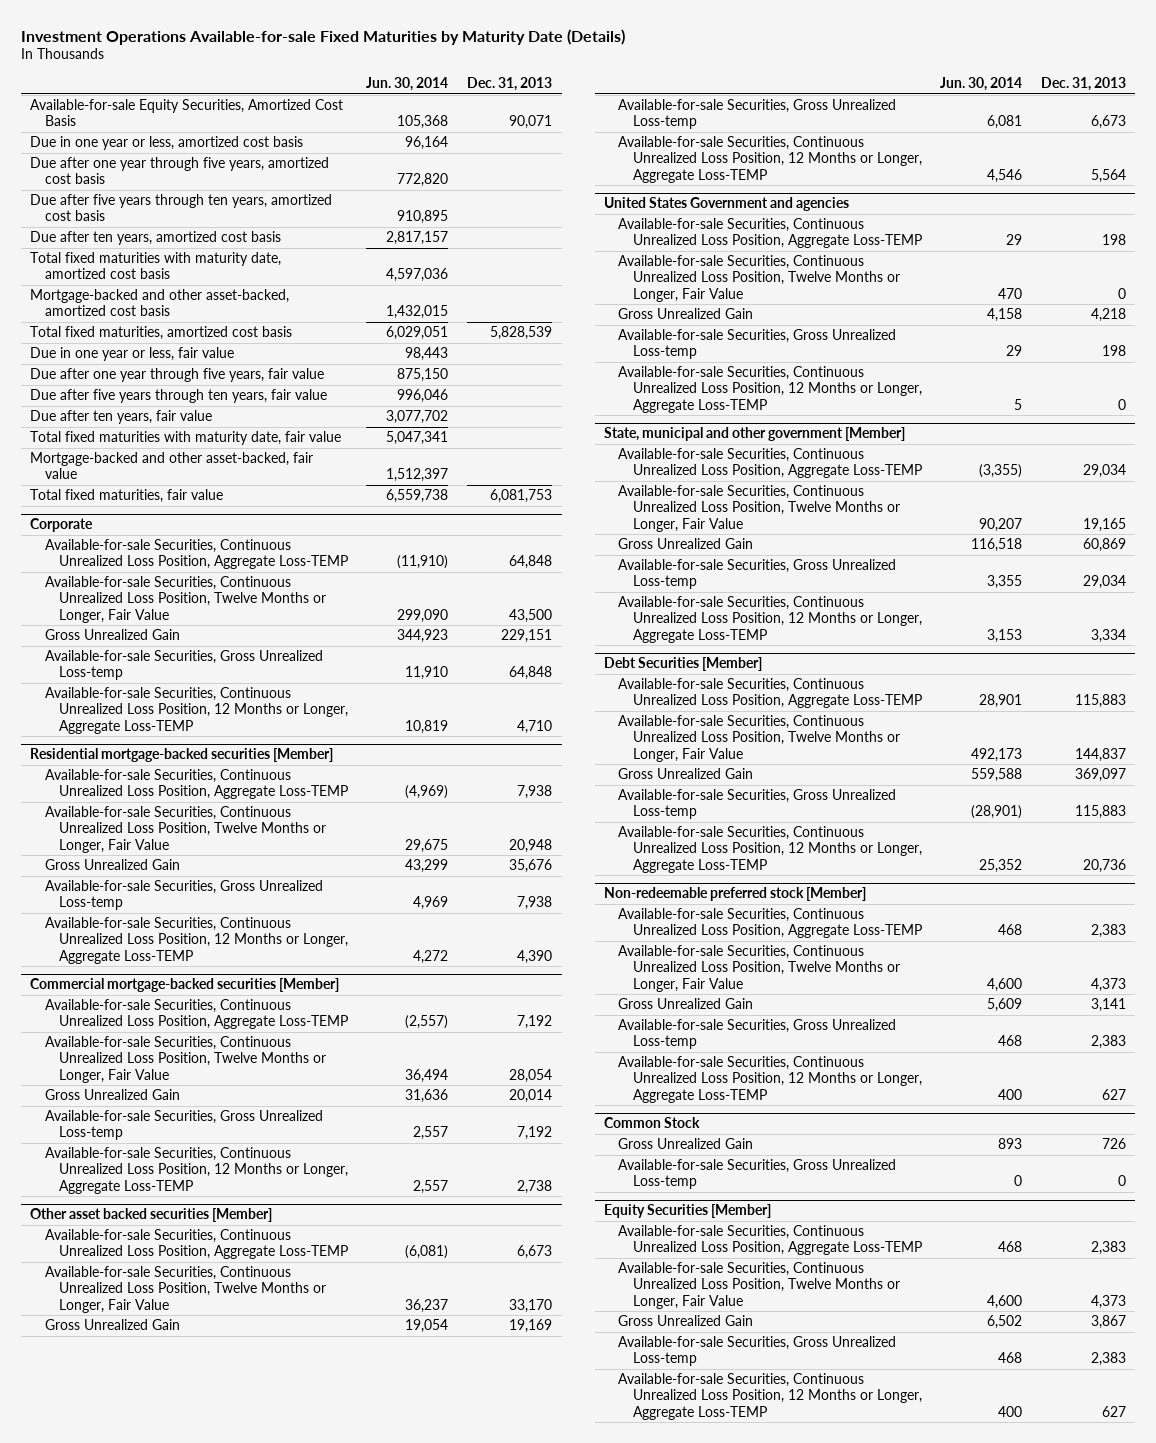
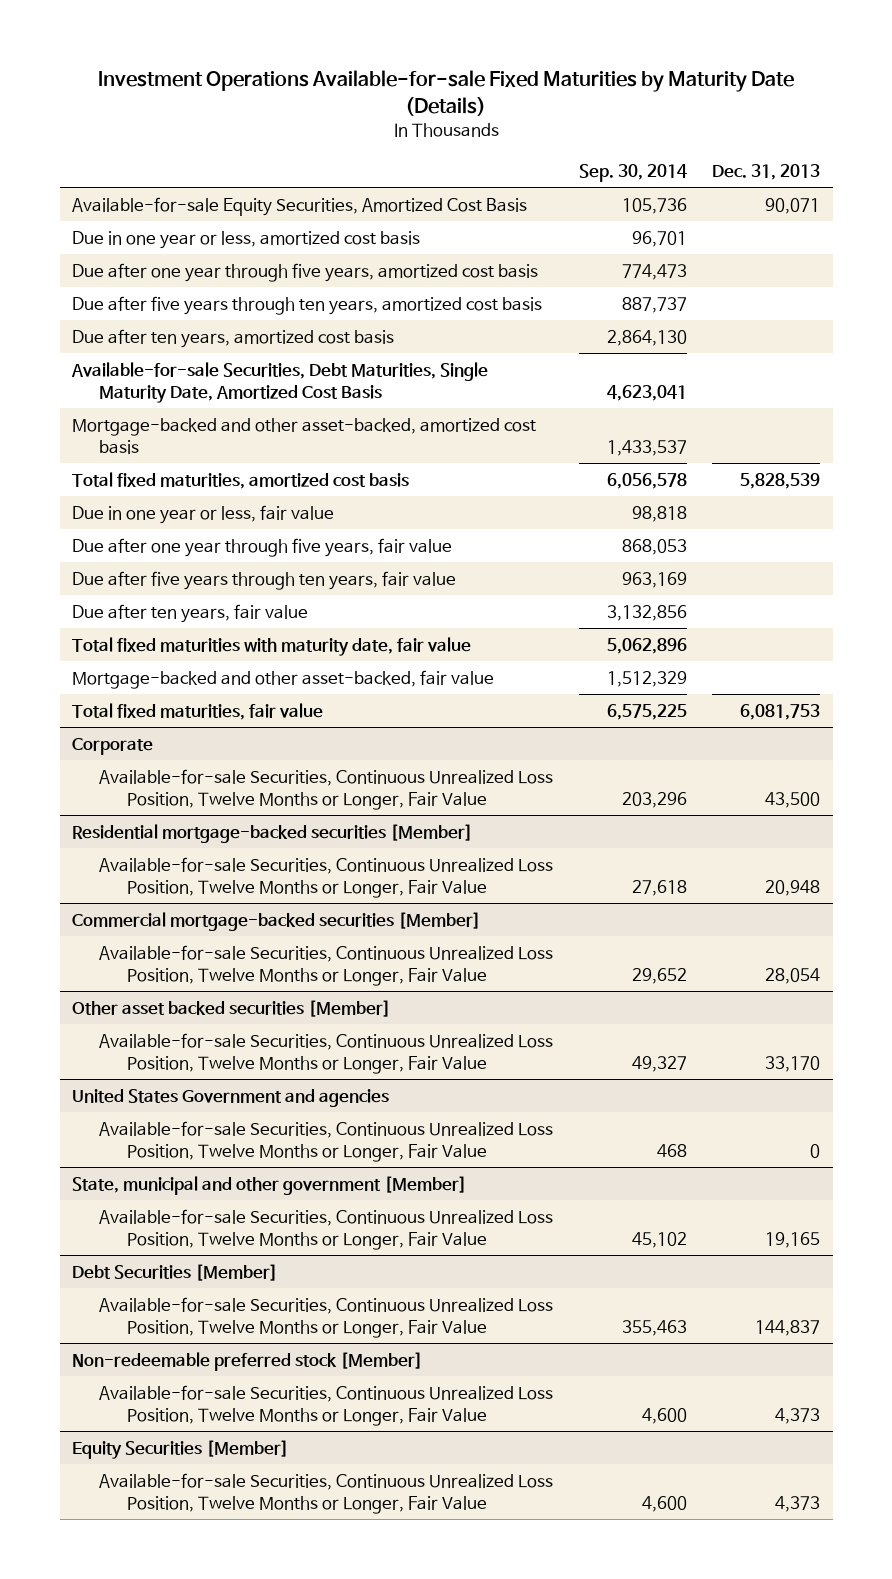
- | Jun. 30, 2014 | Dec. 31, 2013
+ | Sep. 30, 2014 | Dec. 31, 2013
- Total fixed maturities with maturity date, amortized cost basis | 4,597,036 |
+ Available-for-sale Securities, Debt Maturities, Single Maturity Date, Amortized Cost Basis | 4,623,041 |
@ Corporate
- Available-for-sale Securities, Continuous Unrealized Loss Position, Aggregate Loss-TEMP | (11,910) | 64,848
- Gross Unrealized Gain | 344,923 | 229,151
- Available-for-sale Securities, Gross Unrealized Loss-temp | 11,910 | 64,848
- Available-for-sale Securities, Continuous Unrealized Loss Position, 12 Months or Longer, Aggregate Loss-TEMP | 10,819 | 4,710
@ Residential mortgage-backed securities [Member]
- Available-for-sale Securities, Continuous Unrealized Loss Position, Aggregate Loss-TEMP | (4,969) | 7,938
- Gross Unrealized Gain | 43,299 | 35,676
- Available-for-sale Securities, Gross Unrealized Loss-temp | 4,969 | 7,938
- Available-for-sale Securities, Continuous Unrealized Loss Position, 12 Months or Longer, Aggregate Loss-TEMP | 4,272 | 4,390
@ Commercial mortgage-backed securities [Member]
- Available-for-sale Securities, Continuous Unrealized Loss Position, Aggregate Loss-TEMP | (2,557) | 7,192
- Gross Unrealized Gain | 31,636 | 20,014
- Available-for-sale Securities, Gross Unrealized Loss-temp | 2,557 | 7,192
- Available-for-sale Securities, Continuous Unrealized Loss Position, 12 Months or Longer, Aggregate Loss-TEMP | 2,557 | 2,738
@ Other asset backed securities [Member]
- Available-for-sale Securities, Continuous Unrealized Loss Position, Aggregate Loss-TEMP | (6,081) | 6,673
- Gross Unrealized Gain | 19,054 | 19,169
- Available-for-sale Securities, Gross Unrealized Loss-temp | 6,081 | 6,673
- Available-for-sale Securities, Continuous Unrealized Loss Position, 12 Months or Longer, Aggregate Loss-TEMP | 4,546 | 5,564
@ United States Government and agencies
- Available-for-sale Securities, Continuous Unrealized Loss Position, Aggregate Loss-TEMP | 29 | 198
- Gross Unrealized Gain | 4,158 | 4,218
- Available-for-sale Securities, Gross Unrealized Loss-temp | 29 | 198
- Available-for-sale Securities, Continuous Unrealized Loss Position, 12 Months or Longer, Aggregate Loss-TEMP | 5 | 0
@ State, municipal and other government [Member]
- Available-for-sale Securities, Continuous Unrealized Loss Position, Aggregate Loss-TEMP | (3,355) | 29,034
- Gross Unrealized Gain | 116,518 | 60,869
- Available-for-sale Securities, Gross Unrealized Loss-temp | 3,355 | 29,034
- Available-for-sale Securities, Continuous Unrealized Loss Position, 12 Months or Longer, Aggregate Loss-TEMP | 3,153 | 3,334
@ Debt Securities [Member]
- Available-for-sale Securities, Continuous Unrealized Loss Position, Aggregate Loss-TEMP | 28,901 | 115,883
- Gross Unrealized Gain | 559,588 | 369,097
- Available-for-sale Securities, Gross Unrealized Loss-temp | (28,901) | 115,883
- Available-for-sale Securities, Continuous Unrealized Loss Position, 12 Months or Longer, Aggregate Loss-TEMP | 25,352 | 20,736
@ Non-redeemable preferred stock [Member]
- Available-for-sale Securities, Continuous Unrealized Loss Position, Aggregate Loss-TEMP | 468 | 2,383
- Gross Unrealized Gain | 5,609 | 3,141
- Available-for-sale Securities, Gross Unrealized Loss-temp | 468 | 2,383
- Available-for-sale Securities, Continuous Unrealized Loss Position, 12 Months or Longer, Aggregate Loss-TEMP | 400 | 627
- Common Stock
- Gross Unrealized Gain | 893 | 726
- Available-for-sale Securities, Gross Unrealized Loss-temp | 0 | 0
@ Equity Securities [Member]
- Available-for-sale Securities, Continuous Unrealized Loss Position, Aggregate Loss-TEMP | 468 | 2,383
- Gross Unrealized Gain | 6,502 | 3,867
- Available-for-sale Securities, Gross Unrealized Loss-temp | 468 | 2,383
- Available-for-sale Securities, Continuous Unrealized Loss Position, 12 Months or Longer, Aggregate Loss-TEMP | 400 | 627

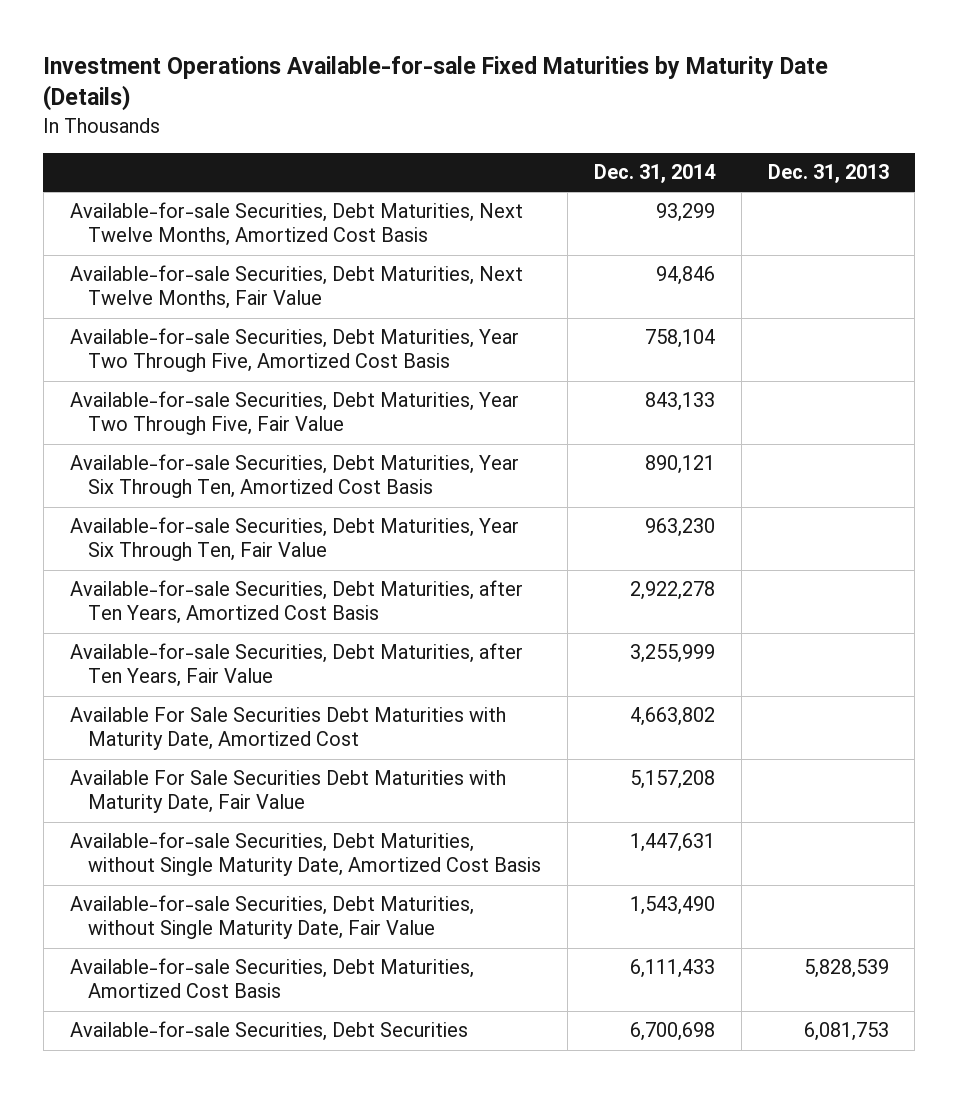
- | Sep. 30, 2014 | Dec. 31, 2013
+ | Dec. 31, 2014 | Dec. 31, 2013
- Available-for-sale Equity Securities, Amortized Cost Basis | 105,736 | 90,071
- Due in one year or less, amortized cost basis | 96,701 |
- Due after one year through five years, amortized cost basis | 774,473 |
- Due after five years through ten years, amortized cost basis | 887,737 |
- Due after ten years, amortized cost basis | 2,864,130 |
- Available-for-sale Securities, Debt Maturities, Single Maturity Date, Amortized Cost Basis | 4,623,041 |
- Mortgage-backed and other asset-backed, amortized cost basis | 1,433,537 |
- Total fixed maturities, amortized cost basis | 6,056,578 | 5,828,539
- Due in one year or less, fair value | 98,818 |
- Due after one year through five years, fair value | 868,053 |
- Due after five years through ten years, fair value | 963,169 |
- Due after ten years, fair value | 3,132,856 |
- Total fixed maturities with maturity date, fair value | 5,062,896 |
- Mortgage-backed and other asset-backed, fair value | 1,512,329 |
- Total fixed maturities, fair value | 6,575,225 | 6,081,753
- Corporate
- Available-for-sale Securities, Continuous Unrealized Loss Position, Twelve Months or Longer, Fair Value | 203,296 | 43,500
- Residential mortgage-backed securities [Member]
- Available-for-sale Securities, Continuous Unrealized Loss Position, Twelve Months or Longer, Fair Value | 27,618 | 20,948
- Commercial mortgage-backed securities [Member]
- Available-for-sale Securities, Continuous Unrealized Loss Position, Twelve Months or Longer, Fair Value | 29,652 | 28,054
- Other asset backed securities [Member]
- Available-for-sale Securities, Continuous Unrealized Loss Position, Twelve Months or Longer, Fair Value | 49,327 | 33,170
- United States Government and agencies
- Available-for-sale Securities, Continuous Unrealized Loss Position, Twelve Months or Longer, Fair Value | 468 | 0
- State, municipal and other government [Member]
- Available-for-sale Securities, Continuous Unrealized Loss Position, Twelve Months or Longer, Fair Value | 45,102 | 19,165
- Debt Securities [Member]
- Available-for-sale Securities, Continuous Unrealized Loss Position, Twelve Months or Longer, Fair Value | 355,463 | 144,837
- Non-redeemable preferred stock [Member]
- Available-for-sale Securities, Continuous Unrealized Loss Position, Twelve Months or Longer, Fair Value | 4,600 | 4,373
- Equity Securities [Member]
- Available-for-sale Securities, Continuous Unrealized Loss Position, Twelve Months or Longer, Fair Value | 4,600 | 4,373
+ Available-for-sale Securities, Debt Maturities, Next Twelve Months, Amortized Cost Basis | 93,299 |
+ Available-for-sale Securities, Debt Maturities, Next Twelve Months, Fair Value | 94,846 |
+ Available-for-sale Securities, Debt Maturities, Year Two Through Five, Amortized Cost Basis | 758,104 |
+ Available-for-sale Securities, Debt Maturities, Year Two Through Five, Fair Value | 843,133 |
+ Available-for-sale Securities, Debt Maturities, Year Six Through Ten, Amortized Cost Basis | 890,121 |
+ Available-for-sale Securities, Debt Maturities, Year Six Through Ten, Fair Value | 963,230 |
+ Available-for-sale Securities, Debt Maturities, after Ten Years, Amortized Cost Basis | 2,922,278 |
+ Available-for-sale Securities, Debt Maturities, after Ten Years, Fair Value | 3,255,999 |
+ Available For Sale Securities Debt Maturities with Maturity Date, Amortized Cost | 4,663,802 |
+ Available For Sale Securities Debt Maturities with Maturity Date, Fair Value | 5,157,208 |
+ Available-for-sale Securities, Debt Maturities, without Single Maturity Date, Amortized Cost Basis | 1,447,631 |
+ Available-for-sale Securities, Debt Maturities, without Single Maturity Date, Fair Value | 1,543,490 |
+ Available-for-sale Securities, Debt Maturities, Amortized Cost Basis | 6,111,433 | 5,828,539
+ Available-for-sale Securities, Debt Securities | 6,700,698 | 6,081,753

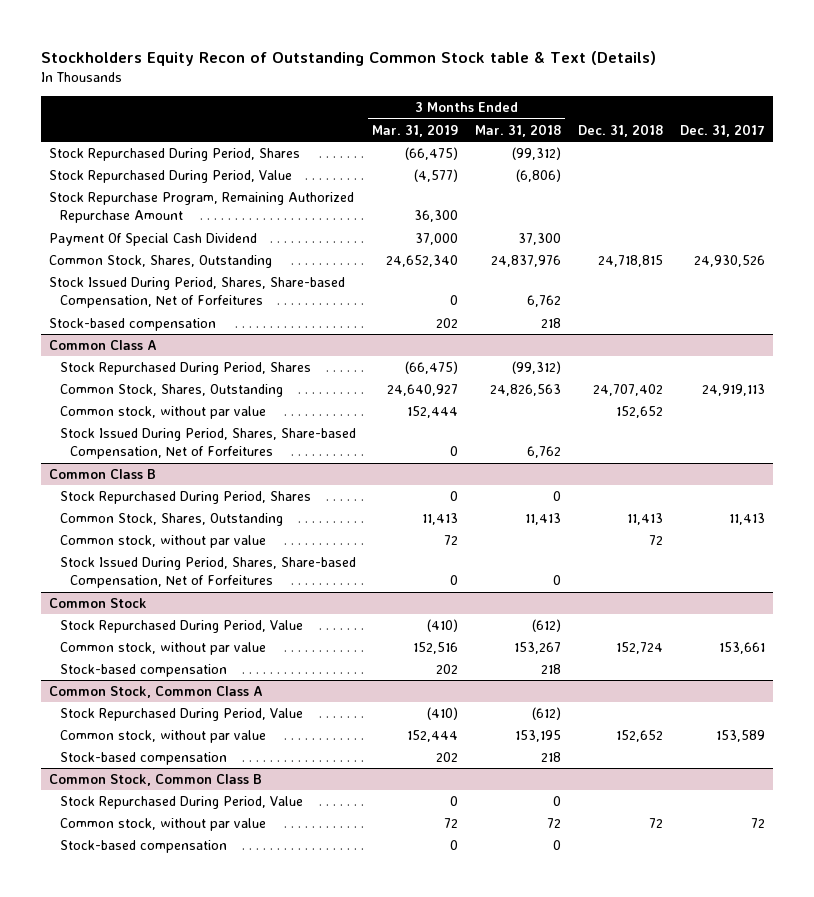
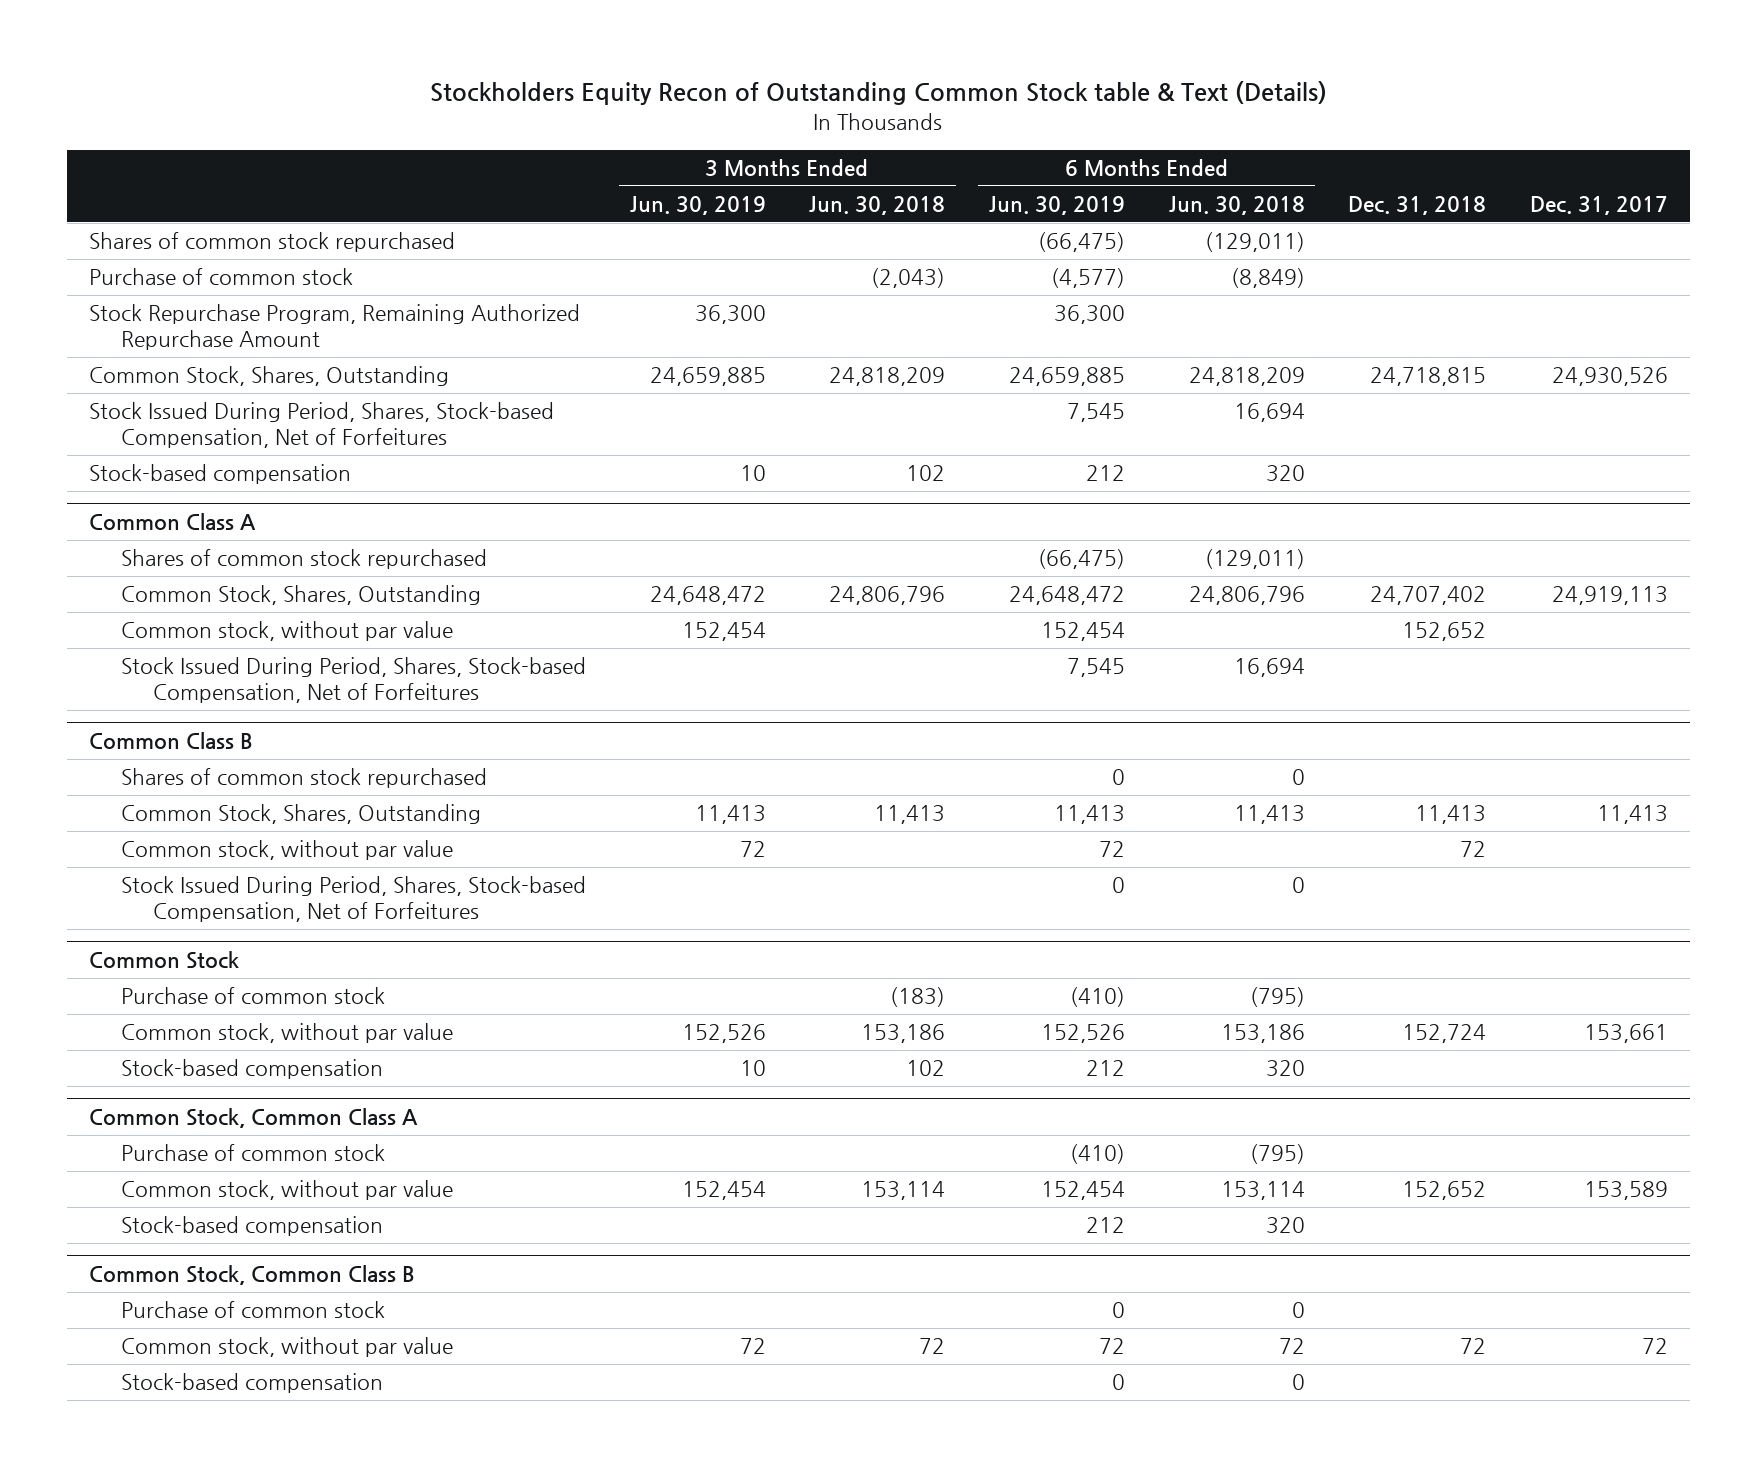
- | 3 Months Ended Mar. 31, 2019 | 3 Months Ended Mar. 31, 2018 | Dec. 31, 2018 | Dec. 31, 2017
+ | 3 Months Ended Jun. 30, 2019 | 3 Months Ended Jun. 30, 2018 | 6 Months Ended Jun. 30, 2019 | 6 Months Ended Jun. 30, 2018 | Dec. 31, 2018 | Dec. 31, 2017
- Stock Repurchased During Period, Shares | (66,475) | (99,312) | |
- Stock Repurchased During Period, Value | (4,577) | (6,806) | |
+ Shares of common stock repurchased | | | (66,475) | (129,011) | |
+ Purchase of common stock | | (2,043) | (4,577) | (8,849) | |
- Payment Of Special Cash Dividend | 37,000 | 37,300 | |
- Stock Issued During Period, Shares, Share-based Compensation, Net of Forfeitures | 0 | 6,762 | |
+ Stock Issued During Period, Shares, Stock-based Compensation, Net of Forfeitures | | | 7,545 | 16,694 | |
@ Common Class A
- Stock Repurchased During Period, Shares | (66,475) | (99,312) | |
+ Shares of common stock repurchased | | | (66,475) | (129,011) | |
- Stock Issued During Period, Shares, Share-based Compensation, Net of Forfeitures | 0 | 6,762 | |
+ Stock Issued During Period, Shares, Stock-based Compensation, Net of Forfeitures | | | 7,545 | 16,694 | |
@ Common Class B
- Stock Repurchased During Period, Shares | 0 | 0 | |
+ Shares of common stock repurchased | | | 0 | 0 | |
- Stock Issued During Period, Shares, Share-based Compensation, Net of Forfeitures | 0 | 0 | |
+ Stock Issued During Period, Shares, Stock-based Compensation, Net of Forfeitures | | | 0 | 0 | |
@ Common Stock
- Stock Repurchased During Period, Value | (410) | (612) | |
+ Purchase of common stock | | (183) | (410) | (795) | |
@ Common Stock, Common Class A
- Stock Repurchased During Period, Value | (410) | (612) | |
+ Purchase of common stock | | | (410) | (795) | |
@ Common Stock, Common Class B
- Stock Repurchased During Period, Value | 0 | 0 | |
+ Purchase of common stock | | | 0 | 0 | |

